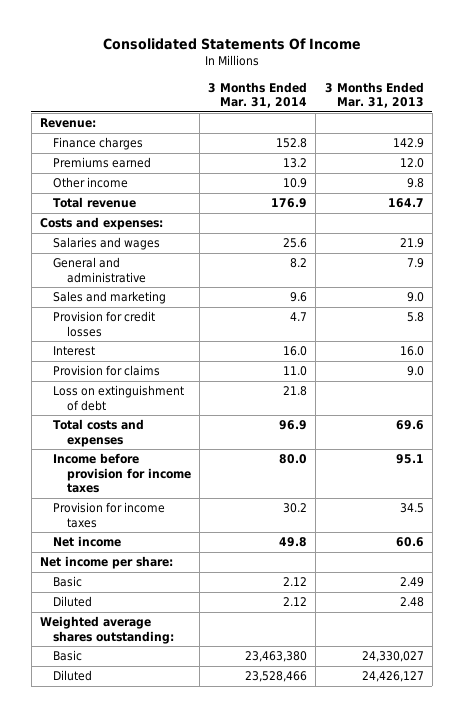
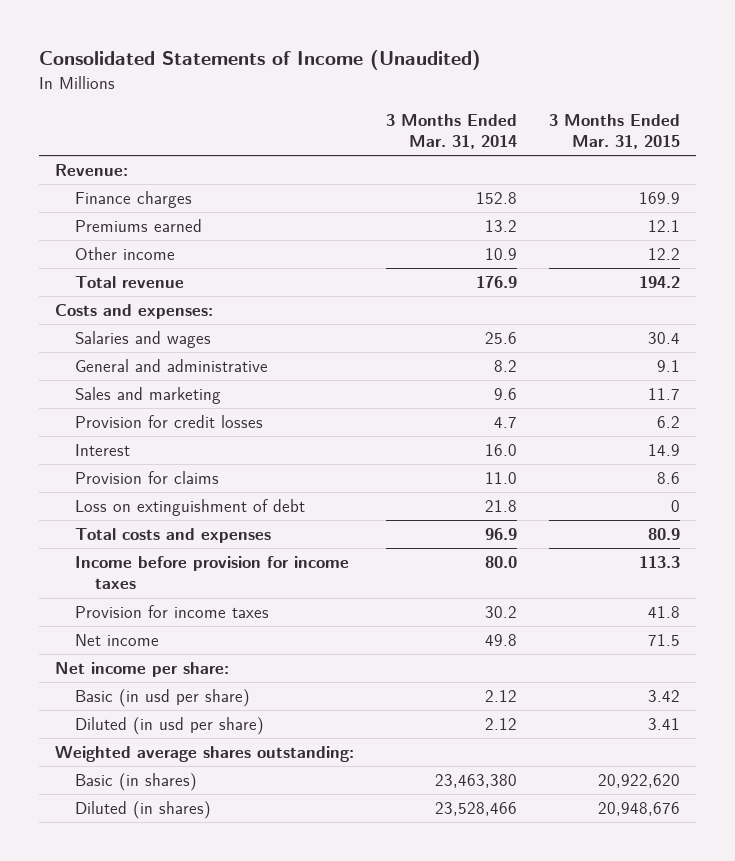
- Consolidated Statements Of Income
+ Consolidated Statements of Income (Unaudited)
- | 3 Months Ended Mar. 31, 2014 | 3 Months Ended Mar. 31, 2013
+ | 3 Months Ended Mar. 31, 2014 | 3 Months Ended Mar. 31, 2015
- Basic | 2.12 | 2.49
- Diluted | 2.12 | 2.48
+ Basic (in usd per share) | 2.12 | 3.42
+ Diluted (in usd per share) | 2.12 | 3.41
- Basic | 23,463,380 | 24,330,027
- Diluted | 23,528,466 | 24,426,127
+ Basic (in shares) | 23,463,380 | 20,922,620
+ Diluted (in shares) | 23,528,466 | 20,948,676

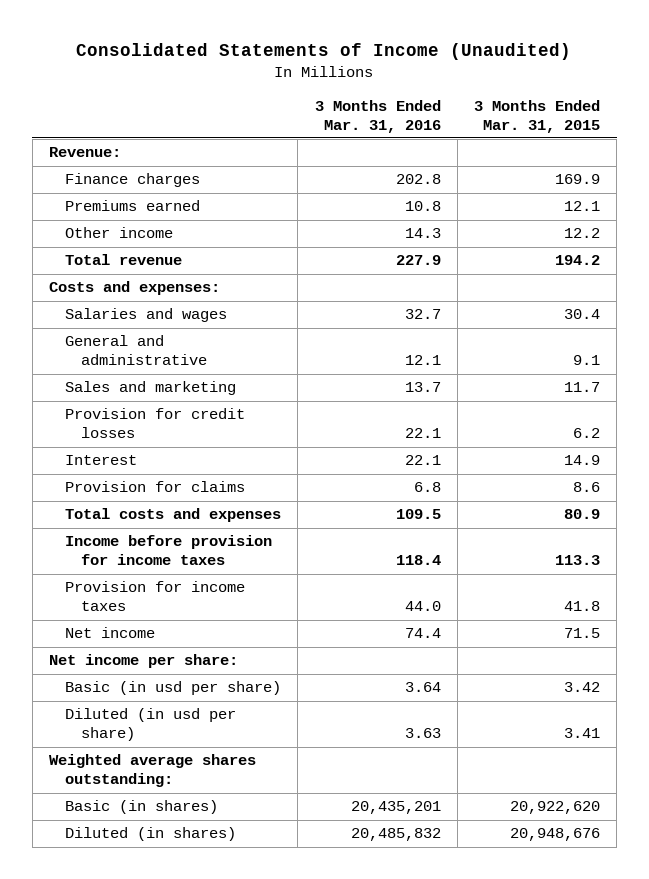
- | 3 Months Ended Mar. 31, 2014 | 3 Months Ended Mar. 31, 2015
+ | 3 Months Ended Mar. 31, 2016 | 3 Months Ended Mar. 31, 2015
- Loss on extinguishment of debt | 21.8 | 0

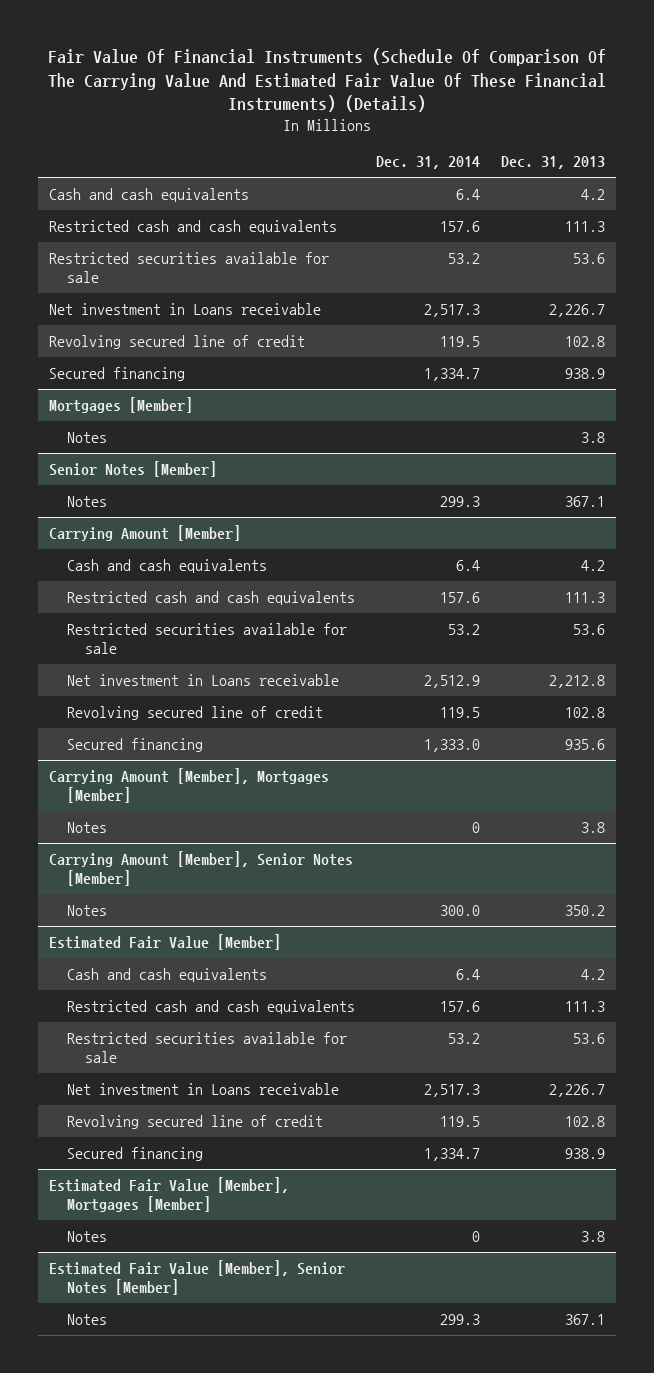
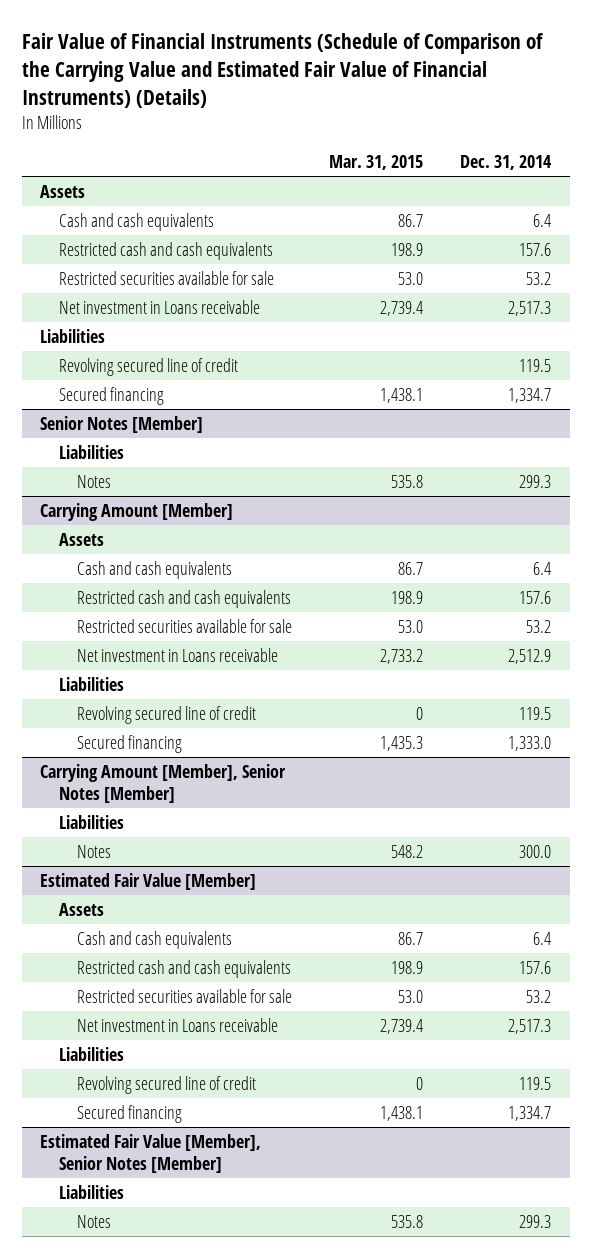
- Fair Value Of Financial Instruments (Schedule Of Comparison Of The Carrying Value And Estimated Fair Value Of These Financial Instruments) (Details)
+ Fair Value of Financial Instruments (Schedule of Comparison of the Carrying Value and Estimated Fair Value of Financial Instruments) (Details)
- | Dec. 31, 2014 | Dec. 31, 2013
+ | Mar. 31, 2015 | Dec. 31, 2014
+ Assets
+ Liabilities
- Mortgages [Member]
- Notes | | 3.8
@ Senior Notes [Member]
+ Liabilities
@ Carrying Amount [Member]
+ Assets
+ Liabilities
- Carrying Amount [Member], Mortgages [Member]
- Notes | 0 | 3.8
@ Carrying Amount [Member], Senior Notes [Member]
+ Liabilities
@ Estimated Fair Value [Member]
+ Assets
+ Liabilities
- Estimated Fair Value [Member], Mortgages [Member]
- Notes | 0 | 3.8
@ Estimated Fair Value [Member], Senior Notes [Member]
+ Liabilities

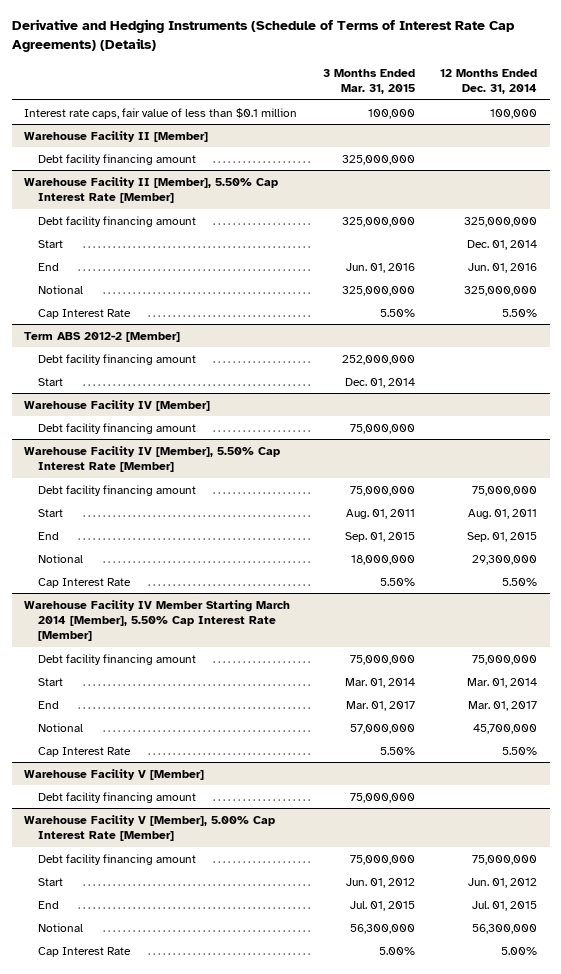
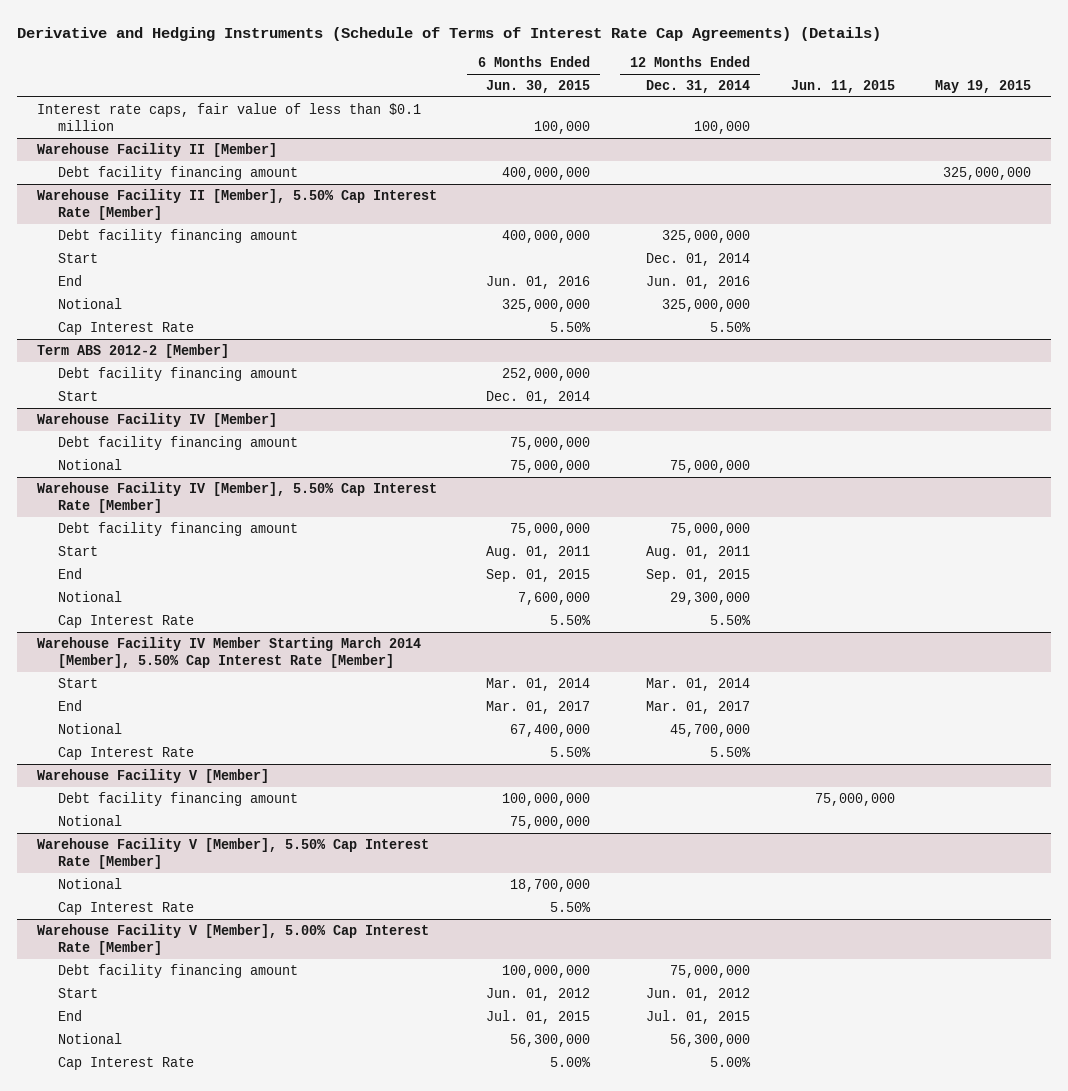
- | 3 Months Ended Mar. 31, 2015 | 12 Months Ended Dec. 31, 2014
+ | 6 Months Ended Jun. 30, 2015 | 12 Months Ended Dec. 31, 2014 | Jun. 11, 2015 | May 19, 2015
@ Warehouse Facility IV [Member]
+ Notional | 75,000,000 | 75,000,000 | |
@ Warehouse Facility IV Member Starting March 2014 [Member], 5.50% Cap Interest Rate [Member]
- Debt facility financing amount | 75,000,000 | 75,000,000
@ Warehouse Facility V [Member]
+ Notional | 75,000,000 | | |
+ Warehouse Facility V [Member], 5.50% Cap Interest Rate [Member]
+ Notional | 18,700,000 | | |
+ Cap Interest Rate | 5.50% | | |

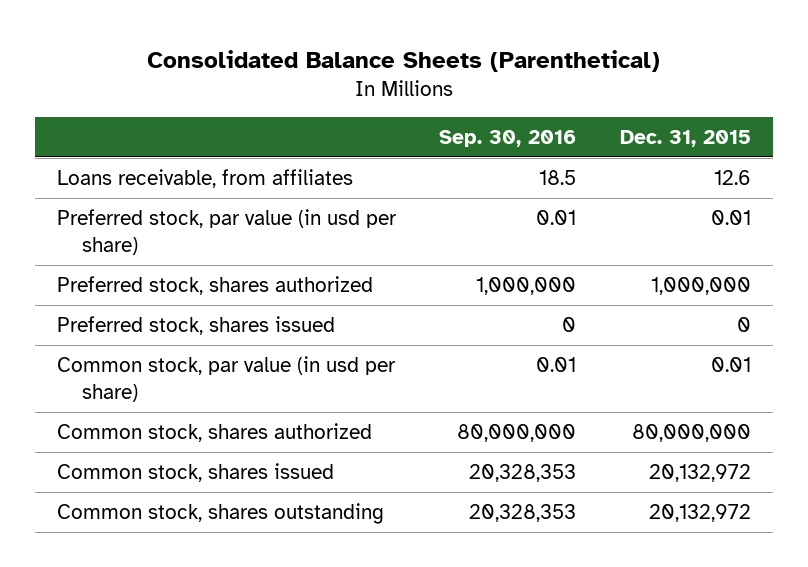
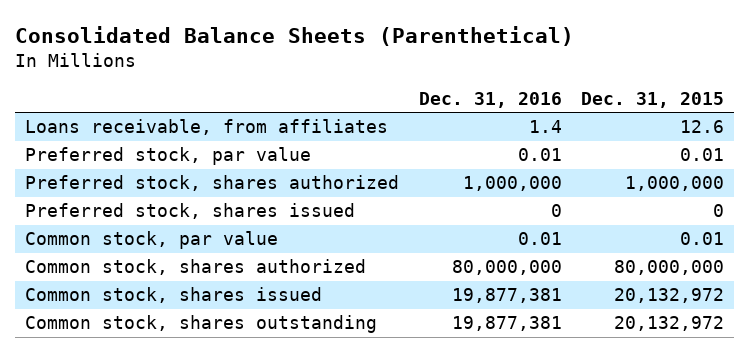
- | Sep. 30, 2016 | Dec. 31, 2015
+ | Dec. 31, 2016 | Dec. 31, 2015
- Preferred stock, par value (in usd per share) | 0.01 | 0.01
+ Preferred stock, par value | 0.01 | 0.01
- Common stock, par value (in usd per share) | 0.01 | 0.01
+ Common stock, par value | 0.01 | 0.01

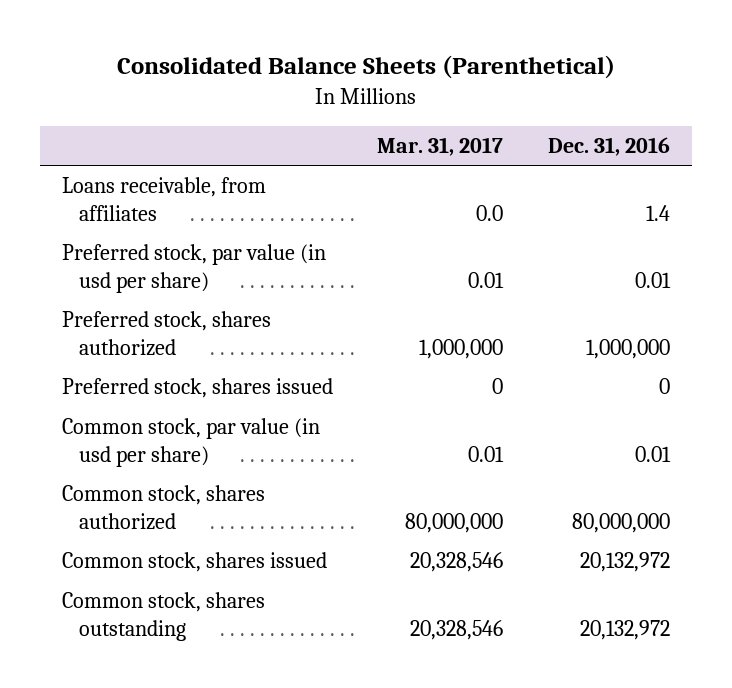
- | Dec. 31, 2016 | Dec. 31, 2015
+ | Mar. 31, 2017 | Dec. 31, 2016
- Preferred stock, par value | 0.01 | 0.01
+ Preferred stock, par value (in usd per share) | 0.01 | 0.01
- Common stock, par value | 0.01 | 0.01
+ Common stock, par value (in usd per share) | 0.01 | 0.01
- Common stock, shares issued | 19,877,381 | 20,132,972
- Common stock, shares outstanding | 19,877,381 | 20,132,972
+ Common stock, shares issued | 20,328,546 | 20,132,972
+ Common stock, shares outstanding | 20,328,546 | 20,132,972

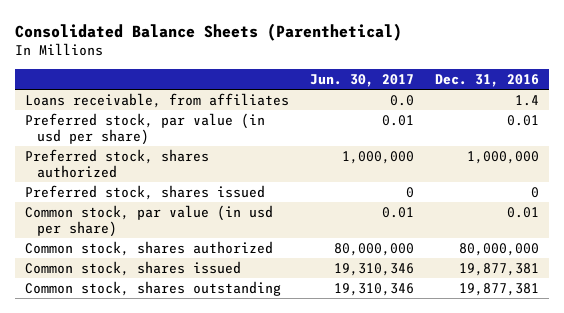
- | Mar. 31, 2017 | Dec. 31, 2016
+ | Jun. 30, 2017 | Dec. 31, 2016
- Common stock, shares issued | 20,328,546 | 20,132,972
- Common stock, shares outstanding | 20,328,546 | 20,132,972
+ Common stock, shares issued | 19,310,346 | 19,877,381
+ Common stock, shares outstanding | 19,310,346 | 19,877,381

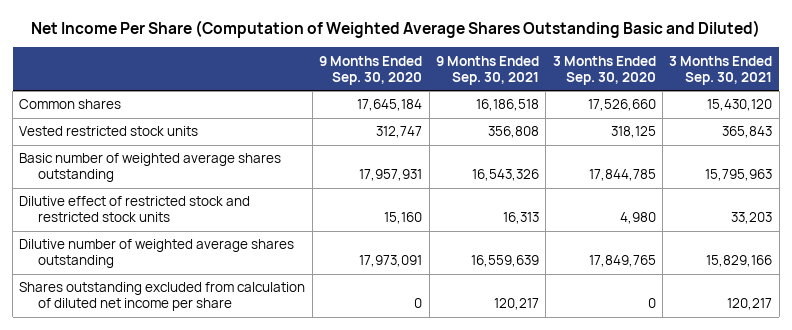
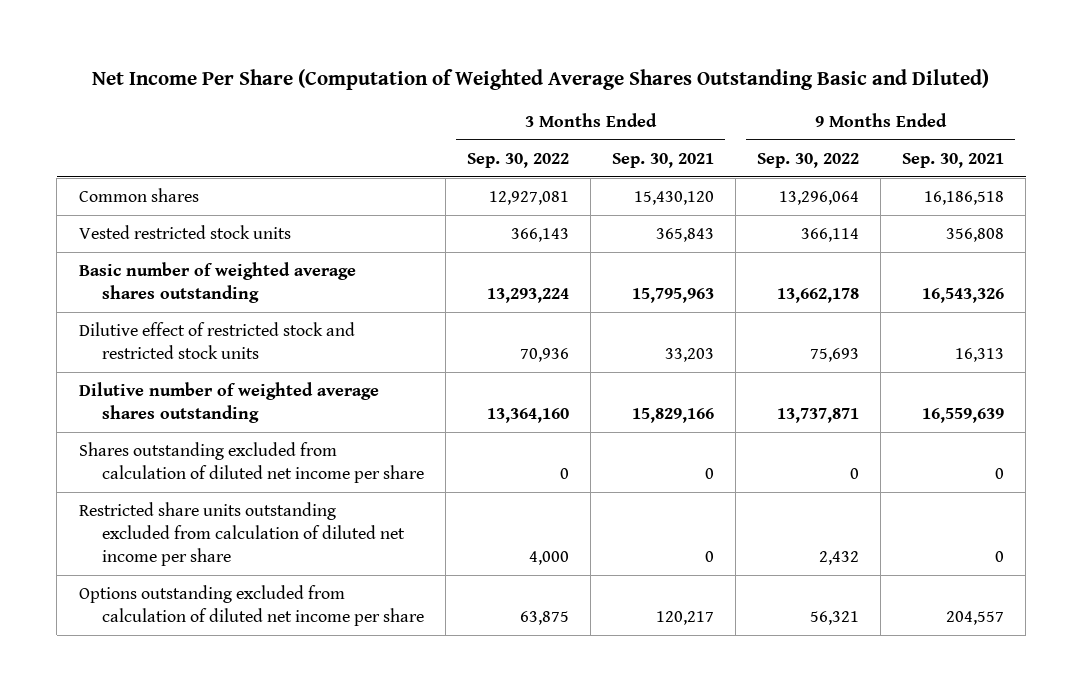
- | 9 Months Ended Sep. 30, 2020 | 9 Months Ended Sep. 30, 2021 | 3 Months Ended Sep. 30, 2020 | 3 Months Ended Sep. 30, 2021
+ | 3 Months Ended Sep. 30, 2022 | 3 Months Ended Sep. 30, 2021 | 9 Months Ended Sep. 30, 2022 | 9 Months Ended Sep. 30, 2021
- Shares outstanding excluded from calculation of diluted net income per share | 0 | 120,217 | 0 | 120,217
+ Shares outstanding excluded from calculation of diluted net income per share | 0 | 0 | 0 | 0
+ Restricted share units outstanding excluded from calculation of diluted net income per share | 4,000 | 0 | 2,432 | 0
+ Options outstanding excluded from calculation of diluted net income per share | 63,875 | 120,217 | 56,321 | 204,557

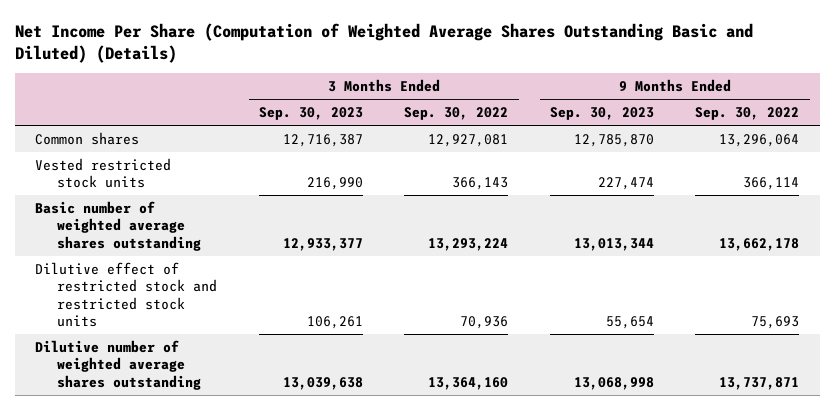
- Net Income Per Share (Computation of Weighted Average Shares Outstanding Basic and Diluted)
+ Net Income Per Share (Computation of Weighted Average Shares Outstanding Basic and Diluted) (Details)
- | 3 Months Ended Sep. 30, 2022 | 3 Months Ended Sep. 30, 2021 | 9 Months Ended Sep. 30, 2022 | 9 Months Ended Sep. 30, 2021
+ | 3 Months Ended Sep. 30, 2023 | 3 Months Ended Sep. 30, 2022 | 9 Months Ended Sep. 30, 2023 | 9 Months Ended Sep. 30, 2022
- Shares outstanding excluded from calculation of diluted net income per share | 0 | 0 | 0 | 0
- Restricted share units outstanding excluded from calculation of diluted net income per share | 4,000 | 0 | 2,432 | 0
- Options outstanding excluded from calculation of diluted net income per share | 63,875 | 120,217 | 56,321 | 204,557

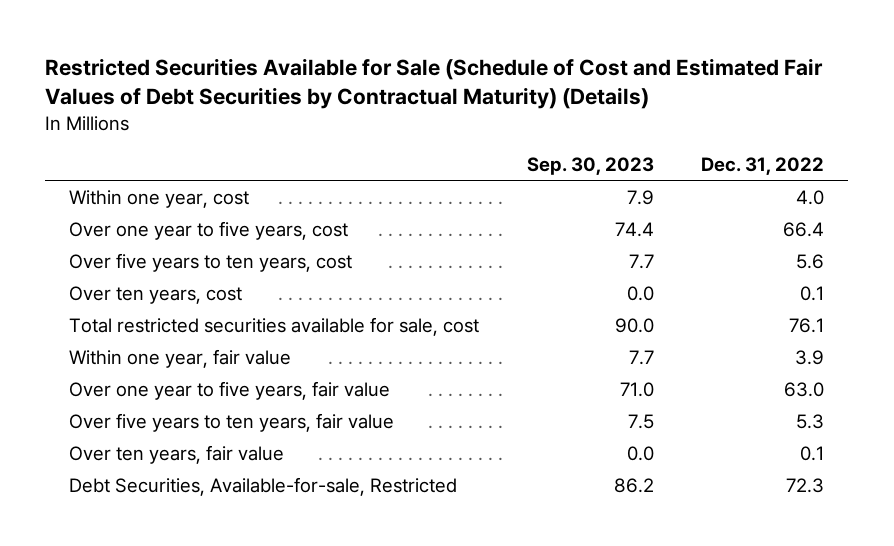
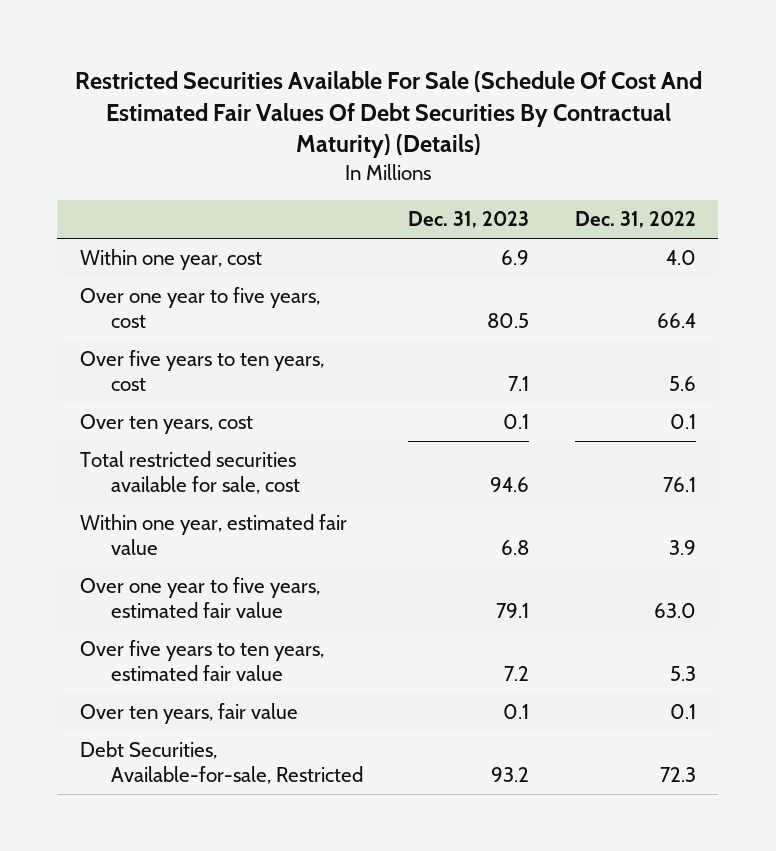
- Restricted Securities Available for Sale (Schedule of Cost and Estimated Fair Values of Debt Securities by Contractual Maturity) (Details)
+ Restricted Securities Available For Sale (Schedule Of Cost And Estimated Fair Values Of Debt Securities By Contractual Maturity) (Details)
- | Sep. 30, 2023 | Dec. 31, 2022
+ | Dec. 31, 2023 | Dec. 31, 2022
- Within one year, fair value | 7.7 | 3.9
- Over one year to five years, fair value | 71.0 | 63.0
- Over five years to ten years, fair value | 7.5 | 5.3
+ Within one year, estimated fair value | 6.8 | 3.9
+ Over one year to five years, estimated fair value | 79.1 | 63.0
+ Over five years to ten years, estimated fair value | 7.2 | 5.3

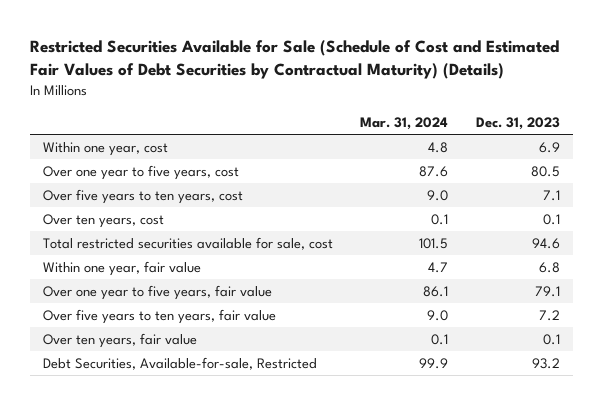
- Restricted Securities Available For Sale (Schedule Of Cost And Estimated Fair Values Of Debt Securities By Contractual Maturity) (Details)
+ Restricted Securities Available for Sale (Schedule of Cost and Estimated Fair Values of Debt Securities by Contractual Maturity) (Details)
- | Dec. 31, 2023 | Dec. 31, 2022
+ | Mar. 31, 2024 | Dec. 31, 2023
- Within one year, estimated fair value | 6.8 | 3.9
- Over one year to five years, estimated fair value | 79.1 | 63.0
- Over five years to ten years, estimated fair value | 7.2 | 5.3
+ Within one year, fair value | 4.7 | 6.8
+ Over one year to five years, fair value | 86.1 | 79.1
+ Over five years to ten years, fair value | 9.0 | 7.2

